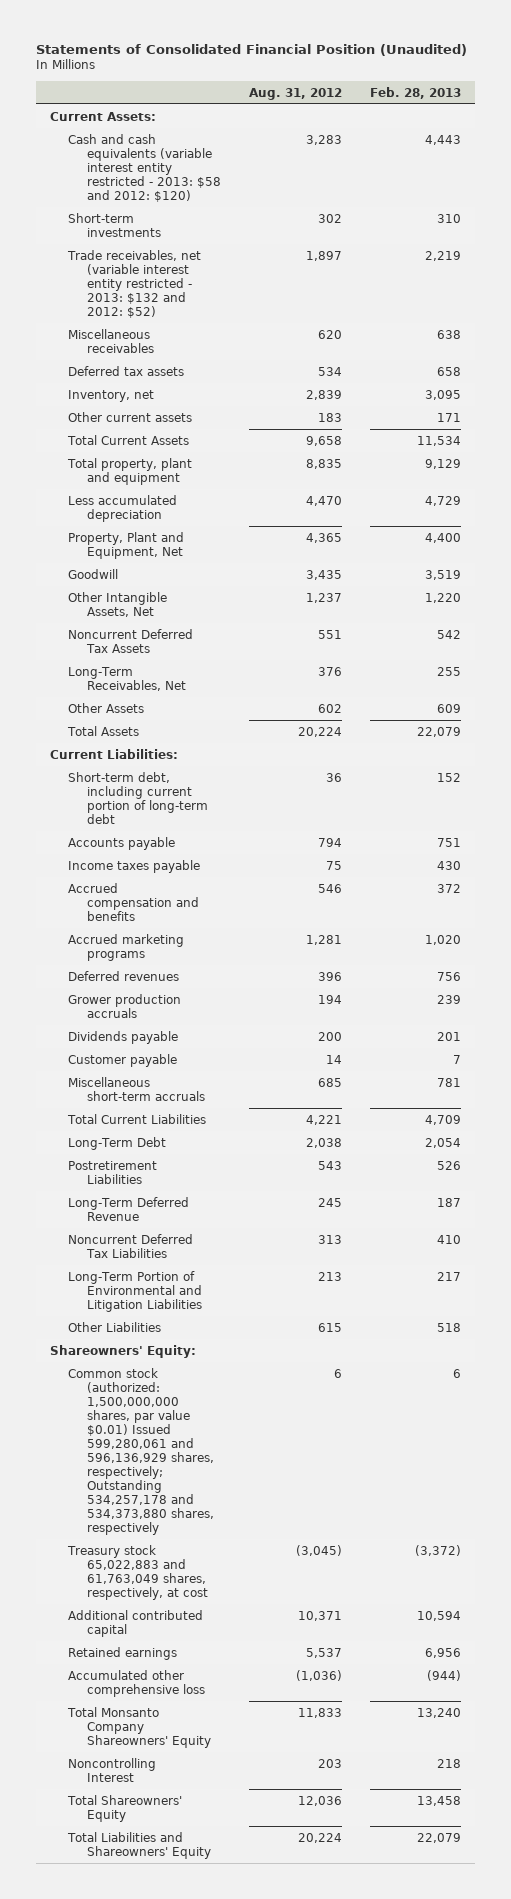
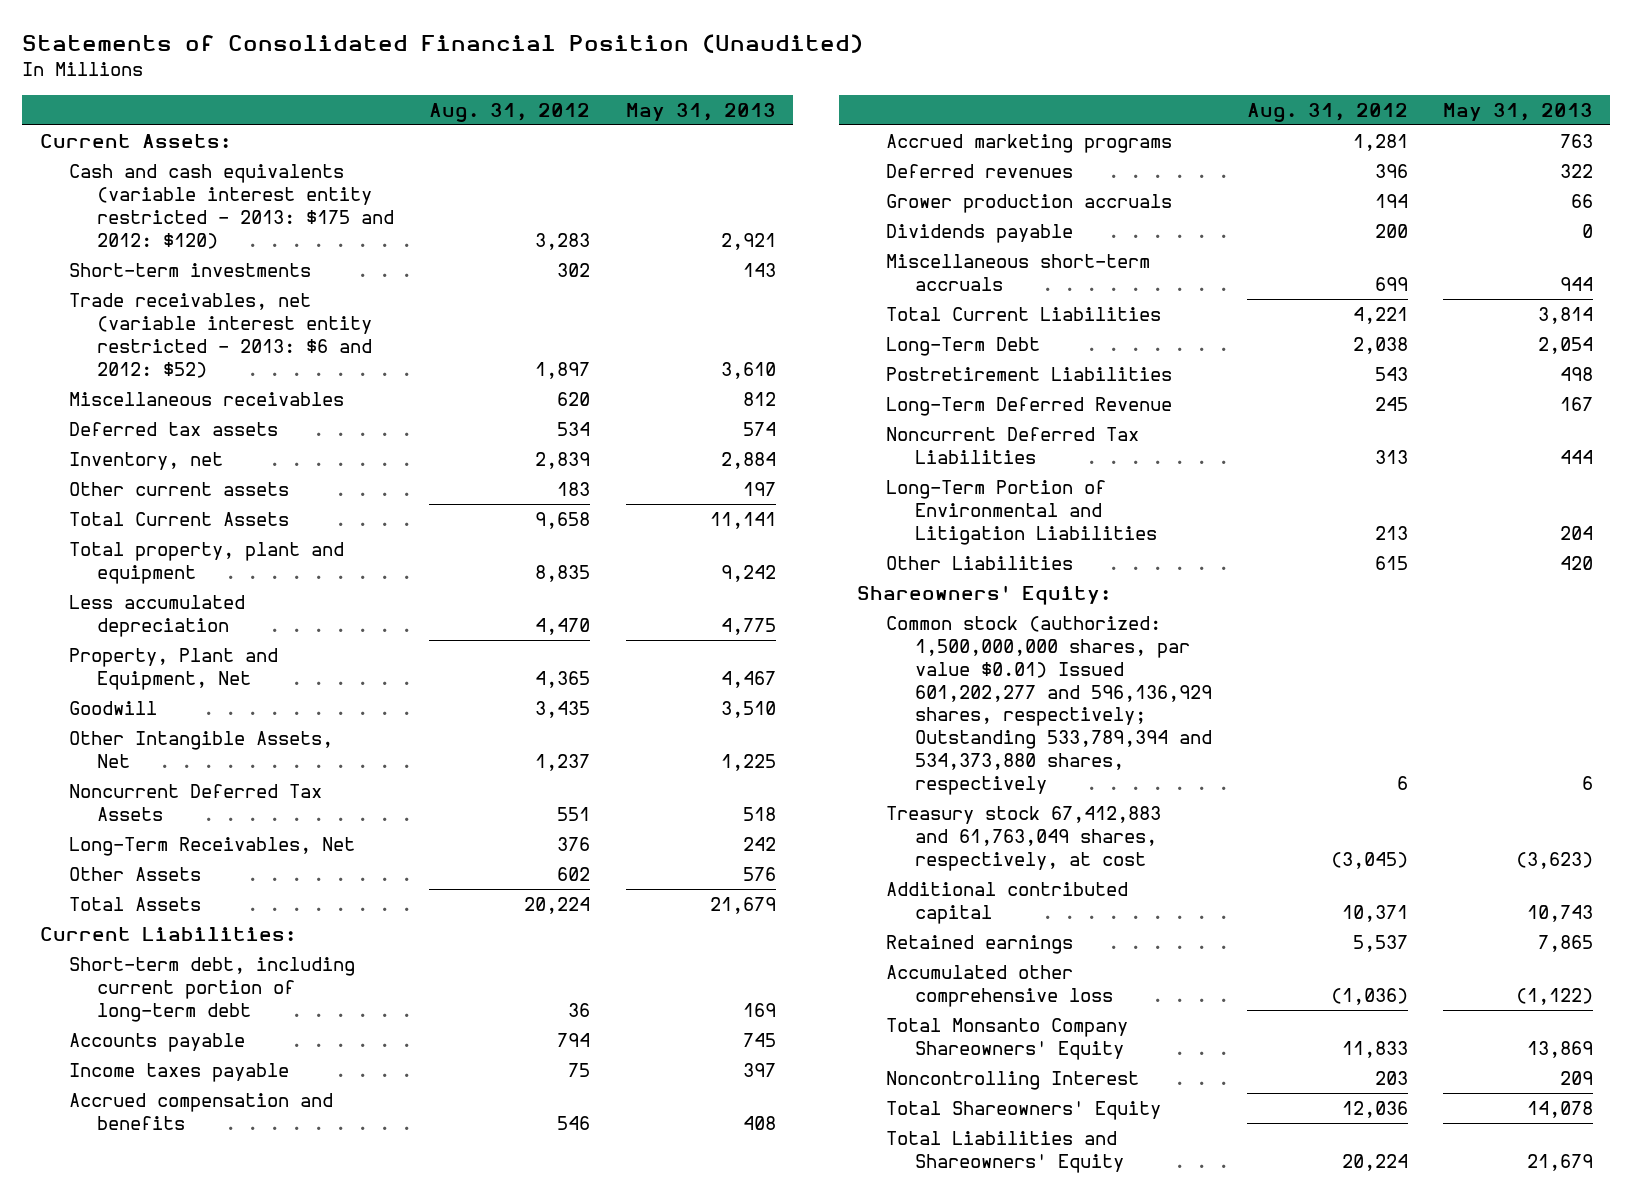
- | Aug. 31, 2012 | Feb. 28, 2013
+ | Aug. 31, 2012 | May 31, 2013
- Cash and cash equivalents (variable interest entity restricted - 2013: $58 and 2012: $120) | 3,283 | 4,443
+ Cash and cash equivalents (variable interest entity restricted - 2013: $175 and 2012: $120) | 3,283 | 2,921
- Trade receivables, net (variable interest entity restricted - 2013: $132 and 2012: $52) | 1,897 | 2,219
+ Trade receivables, net (variable interest entity restricted - 2013: $6 and 2012: $52) | 1,897 | 3,610
- Customer payable | 14 | 7
- Miscellaneous short-term accruals | 685 | 781
+ Miscellaneous short-term accruals | 699 | 944
- Common stock (authorized: 1,500,000,000 shares, par value $0.01) Issued 599,280,061 and 596,136,929 shares, respectively; Outstanding 534,257,178 and 534,373,880 shares, respectively | 6 | 6
- Treasury stock 65,022,883 and 61,763,049 shares, respectively, at cost | (3,045) | (3,372)
+ Common stock (authorized: 1,500,000,000 shares, par value $0.01) Issued 601,202,277 and 596,136,929 shares, respectively; Outstanding 533,789,394 and 534,373,880 shares, respectively | 6 | 6
+ Treasury stock 67,412,883 and 61,763,049 shares, respectively, at cost | (3,045) | (3,623)

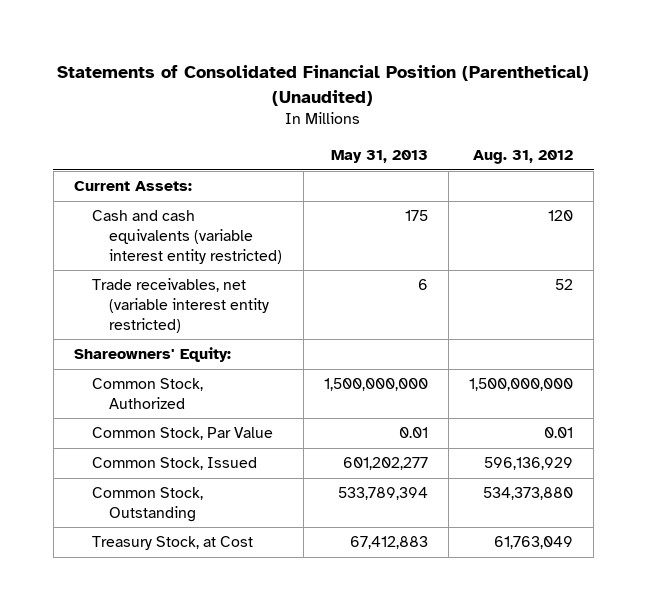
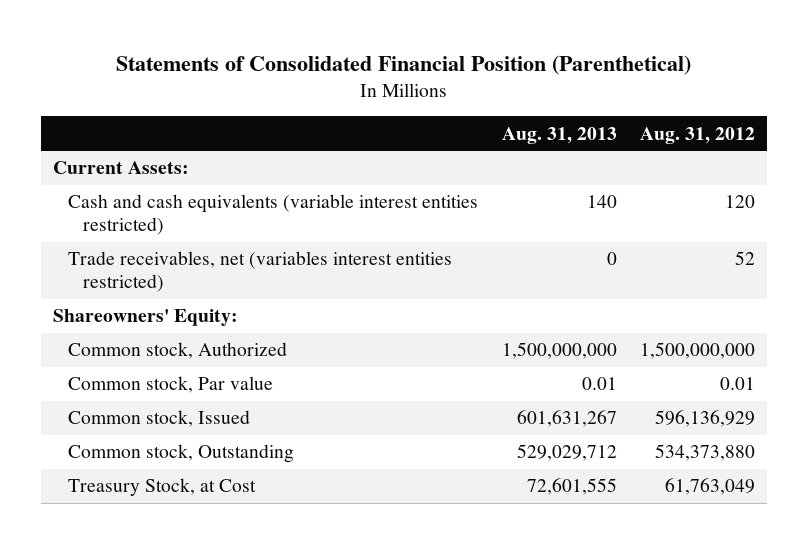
- Statements of Consolidated Financial Position (Parenthetical) (Unaudited)
+ Statements of Consolidated Financial Position (Parenthetical)
- | May 31, 2013 | Aug. 31, 2012
+ | Aug. 31, 2013 | Aug. 31, 2012
- Cash and cash equivalents (variable interest entity restricted) | 175 | 120
- Trade receivables, net (variable interest entity restricted) | 6 | 52
+ Cash and cash equivalents (variable interest entities restricted) | 140 | 120
+ Trade receivables, net (variables interest entities restricted) | 0 | 52
- Common Stock, Authorized | 1,500,000,000 | 1,500,000,000
- Common Stock, Par Value | 0.01 | 0.01
- Common Stock, Issued | 601,202,277 | 596,136,929
- Common Stock, Outstanding | 533,789,394 | 534,373,880
+ Common stock, Authorized | 1,500,000,000 | 1,500,000,000
+ Common stock, Par value | 0.01 | 0.01
+ Common stock, Issued | 601,631,267 | 596,136,929
+ Common stock, Outstanding | 529,029,712 | 534,373,880

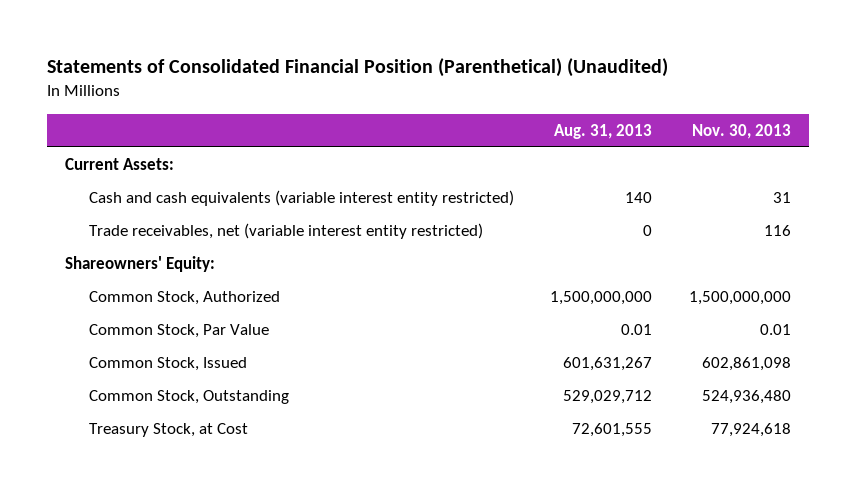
- Statements of Consolidated Financial Position (Parenthetical)
+ Statements of Consolidated Financial Position (Parenthetical) (Unaudited)
- | Aug. 31, 2013 | Aug. 31, 2012
+ | Aug. 31, 2013 | Nov. 30, 2013
- Cash and cash equivalents (variable interest entities restricted) | 140 | 120
- Trade receivables, net (variables interest entities restricted) | 0 | 52
+ Cash and cash equivalents (variable interest entity restricted) | 140 | 31
+ Trade receivables, net (variable interest entity restricted) | 0 | 116
- Common stock, Authorized | 1,500,000,000 | 1,500,000,000
- Common stock, Par value | 0.01 | 0.01
- Common stock, Issued | 601,631,267 | 596,136,929
- Common stock, Outstanding | 529,029,712 | 534,373,880
+ Common Stock, Authorized | 1,500,000,000 | 1,500,000,000
+ Common Stock, Par Value | 0.01 | 0.01
+ Common Stock, Issued | 601,631,267 | 602,861,098
+ Common Stock, Outstanding | 529,029,712 | 524,936,480

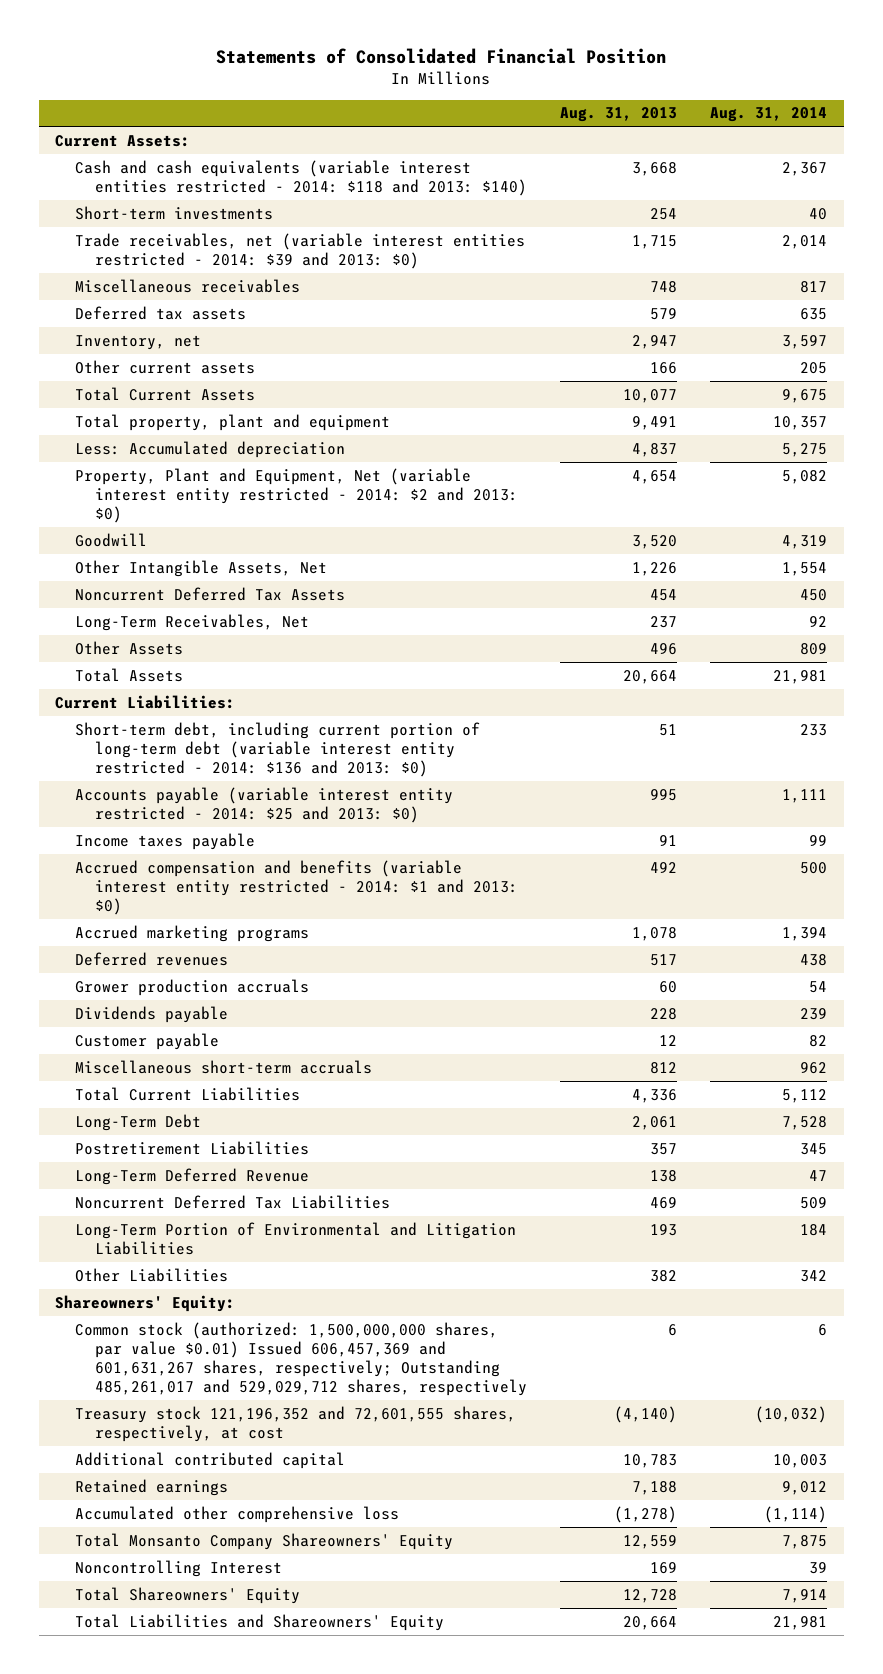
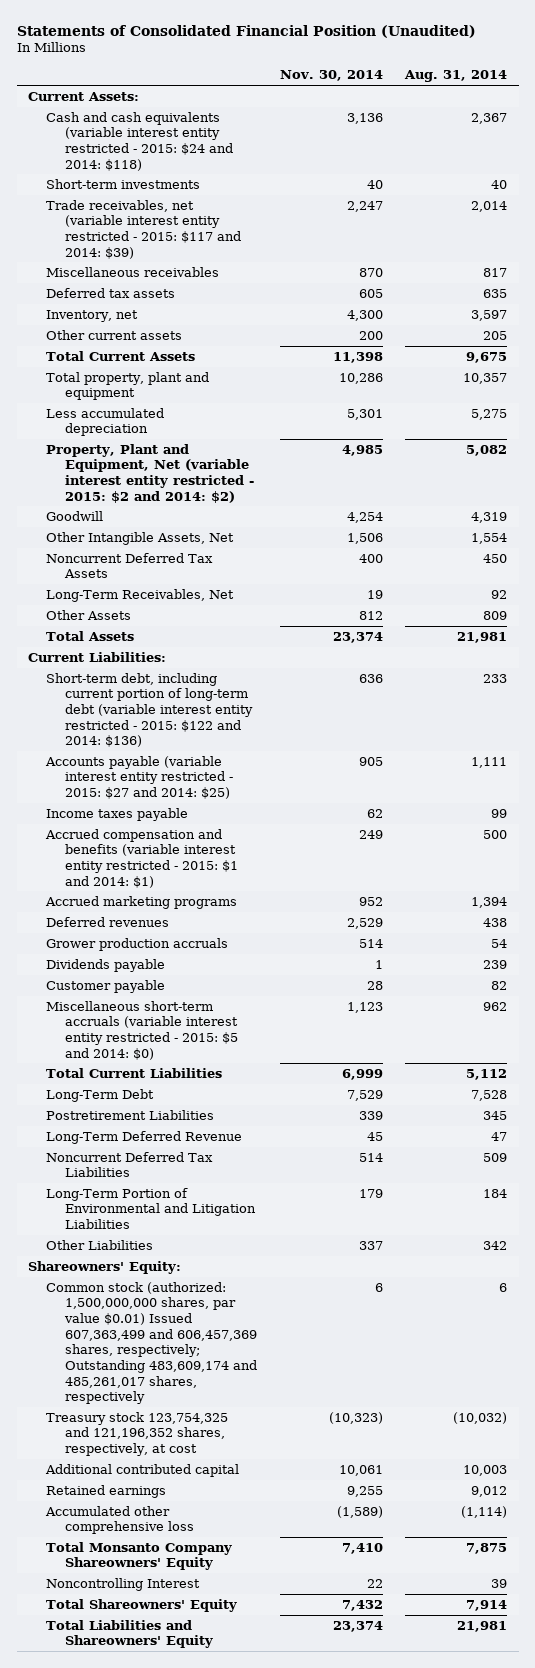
- Statements of Consolidated Financial Position
+ Statements of Consolidated Financial Position (Unaudited)
- | Aug. 31, 2013 | Aug. 31, 2014
+ | Nov. 30, 2014 | Aug. 31, 2014
- Cash and cash equivalents (variable interest entities restricted - 2014: $118 and 2013: $140) | 3,668 | 2,367
+ Cash and cash equivalents (variable interest entity restricted - 2015: $24 and 2014: $118) | 3,136 | 2,367
- Trade receivables, net (variable interest entities restricted - 2014: $39 and 2013: $0) | 1,715 | 2,014
+ Trade receivables, net (variable interest entity restricted - 2015: $117 and 2014: $39) | 2,247 | 2,014
- Less: Accumulated depreciation | 4,837 | 5,275
- Property, Plant and Equipment, Net (variable interest entity restricted - 2014: $2 and 2013: $0) | 4,654 | 5,082
+ Less accumulated depreciation | 5,301 | 5,275
+ Property, Plant and Equipment, Net (variable interest entity restricted - 2015: $2 and 2014: $2) | 4,985 | 5,082
- Short-term debt, including current portion of long-term debt (variable interest entity restricted - 2014: $136 and 2013: $0) | 51 | 233
- Accounts payable (variable interest entity restricted - 2014: $25 and 2013: $0) | 995 | 1,111
+ Short-term debt, including current portion of long-term debt (variable interest entity restricted - 2015: $122 and 2014: $136) | 636 | 233
+ Accounts payable (variable interest entity restricted - 2015: $27 and 2014: $25) | 905 | 1,111
- Accrued compensation and benefits (variable interest entity restricted - 2014: $1 and 2013: $0) | 492 | 500
+ Accrued compensation and benefits (variable interest entity restricted - 2015: $1 and 2014: $1) | 249 | 500
- Miscellaneous short-term accruals | 812 | 962
+ Miscellaneous short-term accruals (variable interest entity restricted - 2015: $5 and 2014: $0) | 1,123 | 962
- Common stock (authorized: 1,500,000,000 shares, par value $0.01) Issued 606,457,369 and 601,631,267 shares, respectively; Outstanding 485,261,017 and 529,029,712 shares, respectively | 6 | 6
- Treasury stock 121,196,352 and 72,601,555 shares, respectively, at cost | (4,140) | (10,032)
+ Common stock (authorized: 1,500,000,000 shares, par value $0.01) Issued 607,363,499 and 606,457,369 shares, respectively; Outstanding 483,609,174 and 485,261,017 shares, respectively | 6 | 6
+ Treasury stock 123,754,325 and 121,196,352 shares, respectively, at cost | (10,323) | (10,032)

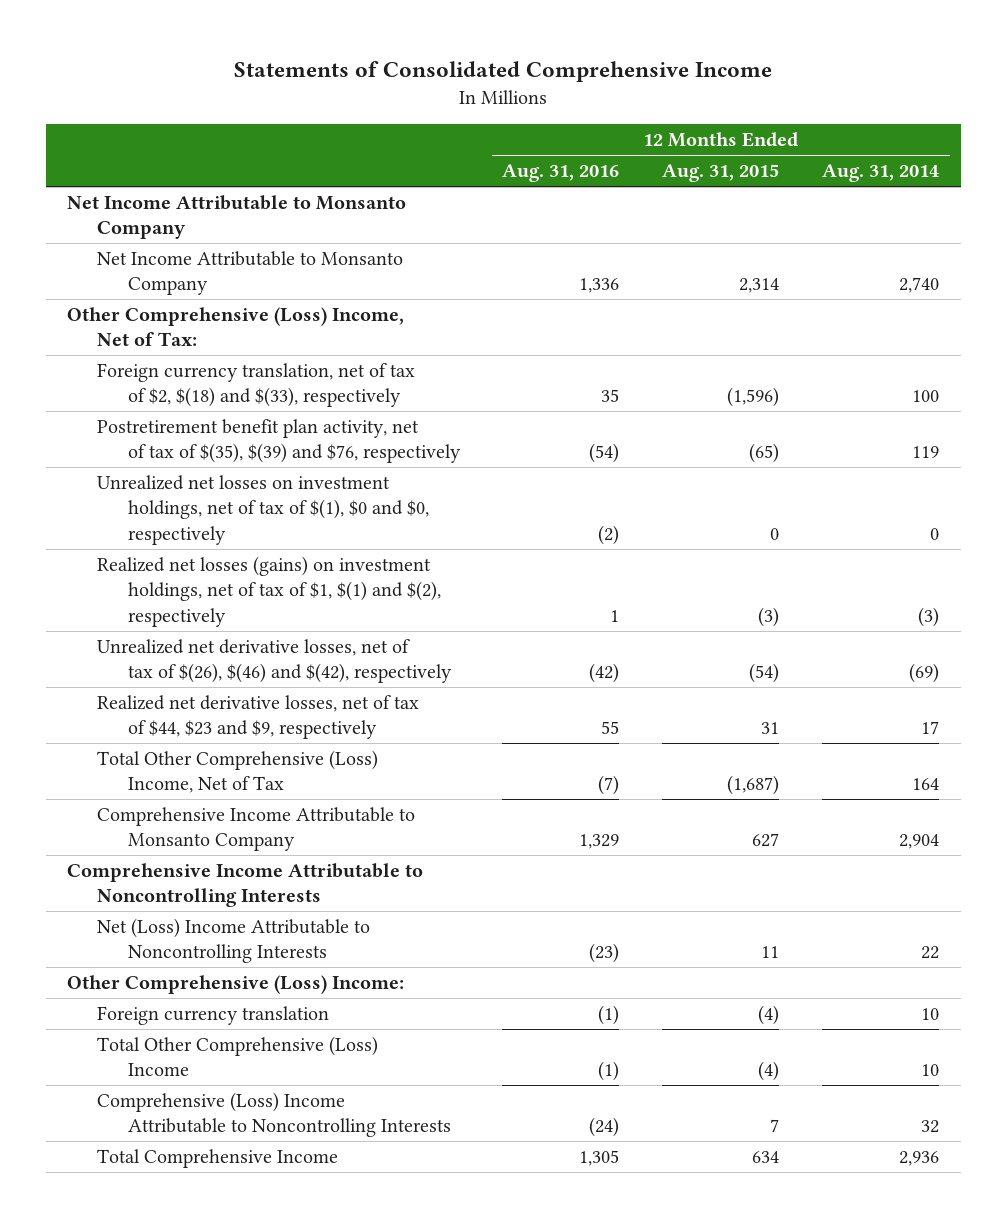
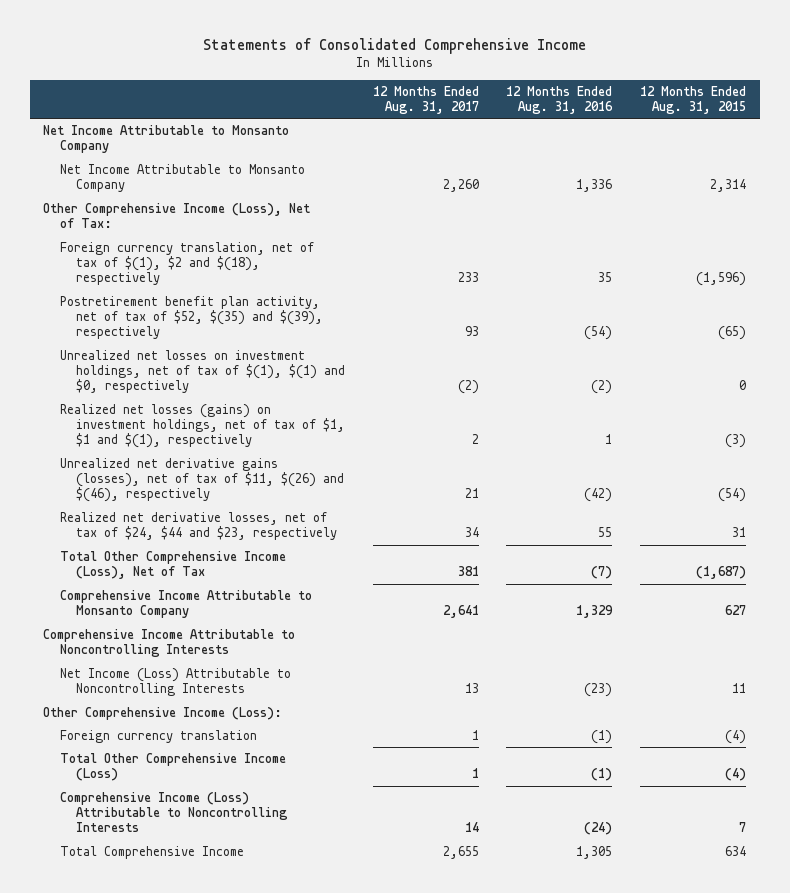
- | 12 Months Ended Aug. 31, 2016 | 12 Months Ended Aug. 31, 2015 | 12 Months Ended Aug. 31, 2014
+ | 12 Months Ended Aug. 31, 2017 | 12 Months Ended Aug. 31, 2016 | 12 Months Ended Aug. 31, 2015
- Other Comprehensive (Loss) Income, Net of Tax:
- Foreign currency translation, net of tax of $2, $(18) and $(33), respectively | 35 | (1,596) | 100
- Postretirement benefit plan activity, net of tax of $(35), $(39) and $76, respectively | (54) | (65) | 119
- Unrealized net losses on investment holdings, net of tax of $(1), $0 and $0, respectively | (2) | 0 | 0
- Realized net losses (gains) on investment holdings, net of tax of $1, $(1) and $(2), respectively | 1 | (3) | (3)
- Unrealized net derivative losses, net of tax of $(26), $(46) and $(42), respectively | (42) | (54) | (69)
- Realized net derivative losses, net of tax of $44, $23 and $9, respectively | 55 | 31 | 17
- Total Other Comprehensive (Loss) Income, Net of Tax | (7) | (1,687) | 164
+ Other Comprehensive Income (Loss), Net of Tax:
+ Foreign currency translation, net of tax of $(1), $2 and $(18), respectively | 233 | 35 | (1,596)
+ Postretirement benefit plan activity, net of tax of $52, $(35) and $(39), respectively | 93 | (54) | (65)
+ Unrealized net losses on investment holdings, net of tax of $(1), $(1) and $0, respectively | (2) | (2) | 0
+ Realized net losses (gains) on investment holdings, net of tax of $1, $1 and $(1), respectively | 2 | 1 | (3)
+ Unrealized net derivative gains (losses), net of tax of $11, $(26) and $(46), respectively | 21 | (42) | (54)
+ Realized net derivative losses, net of tax of $24, $44 and $23, respectively | 34 | 55 | 31
+ Total Other Comprehensive Income (Loss), Net of Tax | 381 | (7) | (1,687)
- Net (Loss) Income Attributable to Noncontrolling Interests | (23) | 11 | 22
- Other Comprehensive (Loss) Income:
+ Net Income (Loss) Attributable to Noncontrolling Interests | 13 | (23) | 11
+ Other Comprehensive Income (Loss):
- Total Other Comprehensive (Loss) Income | (1) | (4) | 10
- Comprehensive (Loss) Income Attributable to Noncontrolling Interests | (24) | 7 | 32
+ Total Other Comprehensive Income (Loss) | 1 | (1) | (4)
+ Comprehensive Income (Loss) Attributable to Noncontrolling Interests | 14 | (24) | 7

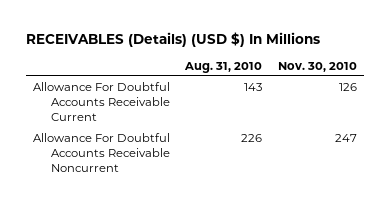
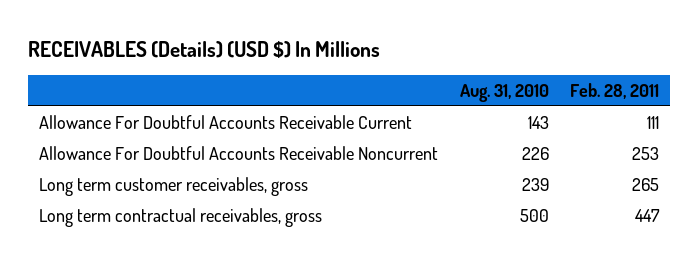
- | Aug. 31, 2010 | Nov. 30, 2010
+ | Aug. 31, 2010 | Feb. 28, 2011
+ Long term customer receivables, gross | 239 | 265
+ Long term contractual receivables, gross | 500 | 447

